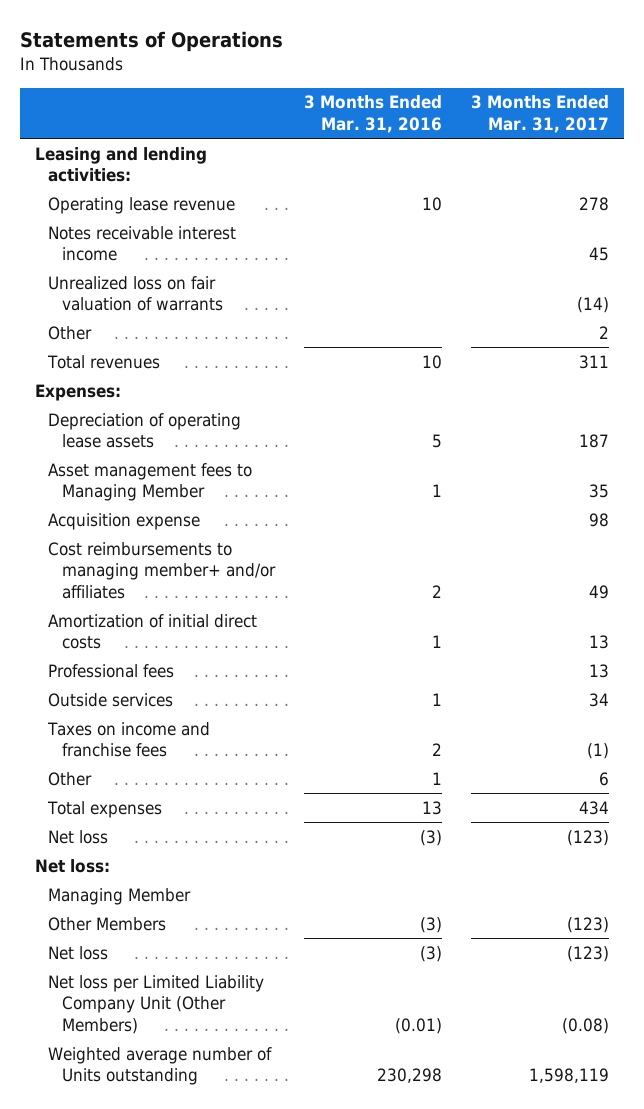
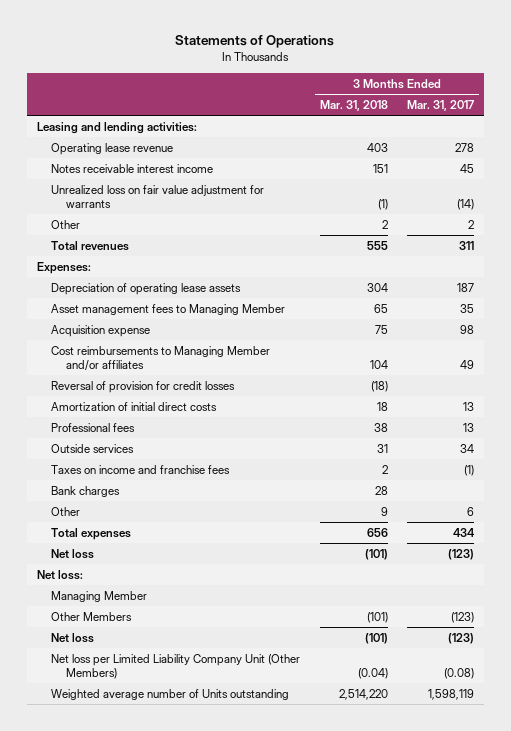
- | 3 Months Ended Mar. 31, 2016 | 3 Months Ended Mar. 31, 2017
+ | 3 Months Ended Mar. 31, 2018 | 3 Months Ended Mar. 31, 2017
- Unrealized loss on fair valuation of warrants | | (14)
+ Unrealized loss on fair value adjustment for warrants | (1) | (14)
- Cost reimbursements to managing member+ and/or affiliates | 2 | 49
+ Cost reimbursements to Managing Member and/or affiliates | 104 | 49
+ Reversal of provision for credit losses | (18) |
+ Bank charges | 28 |

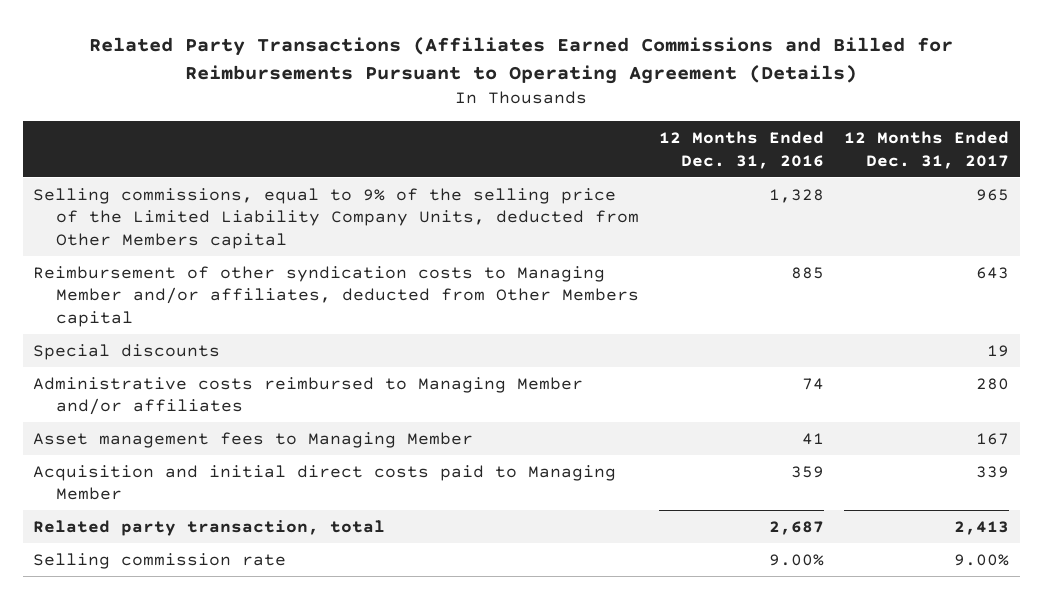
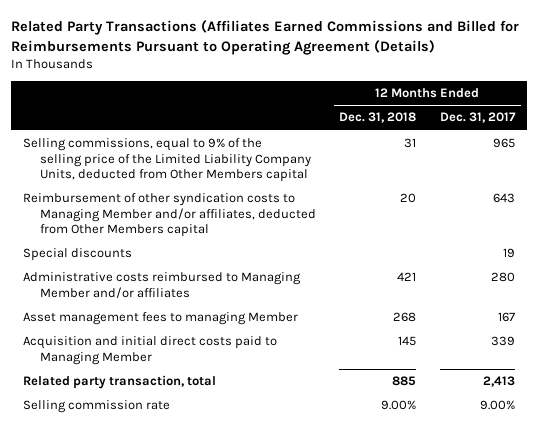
- | 12 Months Ended Dec. 31, 2016 | 12 Months Ended Dec. 31, 2017
+ | 12 Months Ended Dec. 31, 2018 | 12 Months Ended Dec. 31, 2017
- Asset management fees to Managing Member | 41 | 167
+ Asset management fees to managing Member | 268 | 167

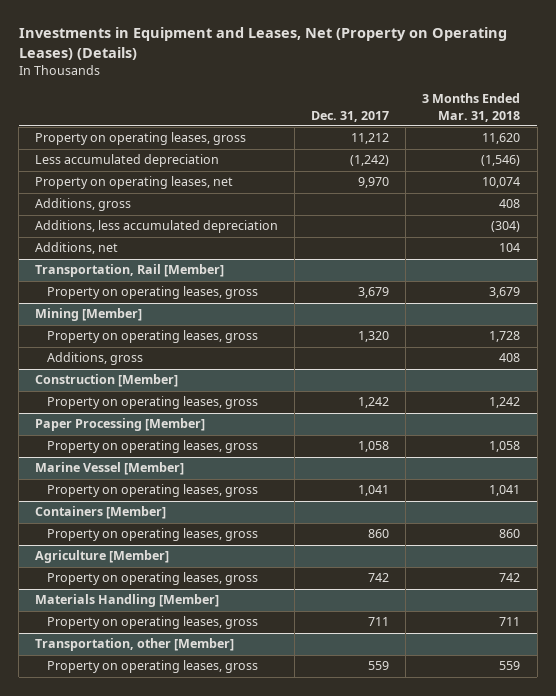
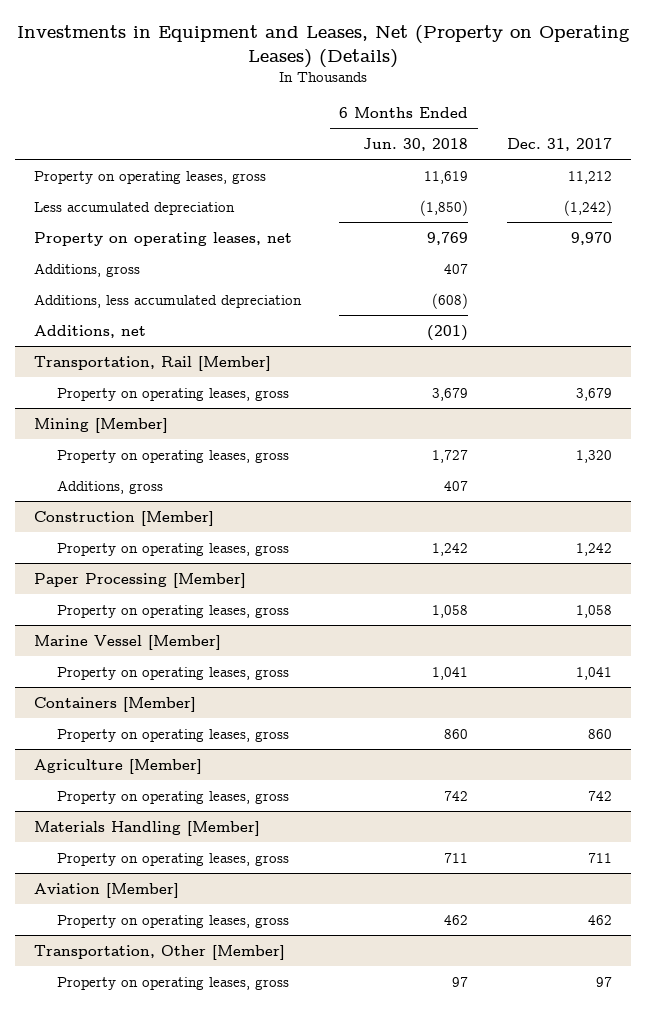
- | Dec. 31, 2017 | 3 Months Ended Mar. 31, 2018
+ | 6 Months Ended Jun. 30, 2018 | Dec. 31, 2017
- Transportation, other [Member]
- Property on operating leases, gross | 559 | 559
+ Aviation [Member]
+ Property on operating leases, gross | 462 | 462
+ Transportation, Other [Member]
+ Property on operating leases, gross | 97 | 97

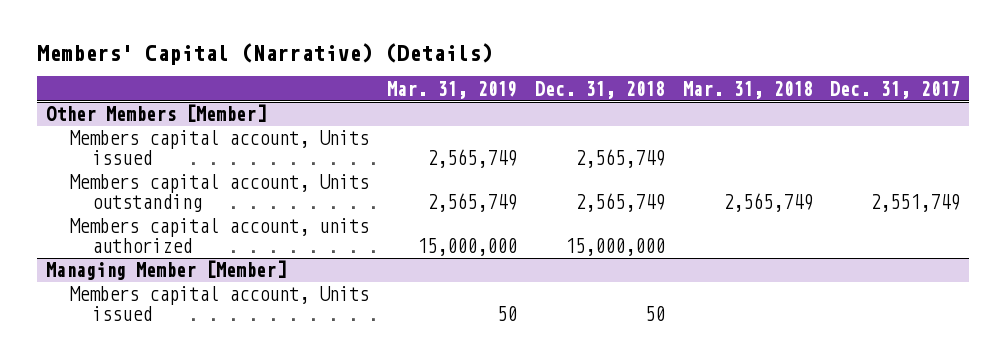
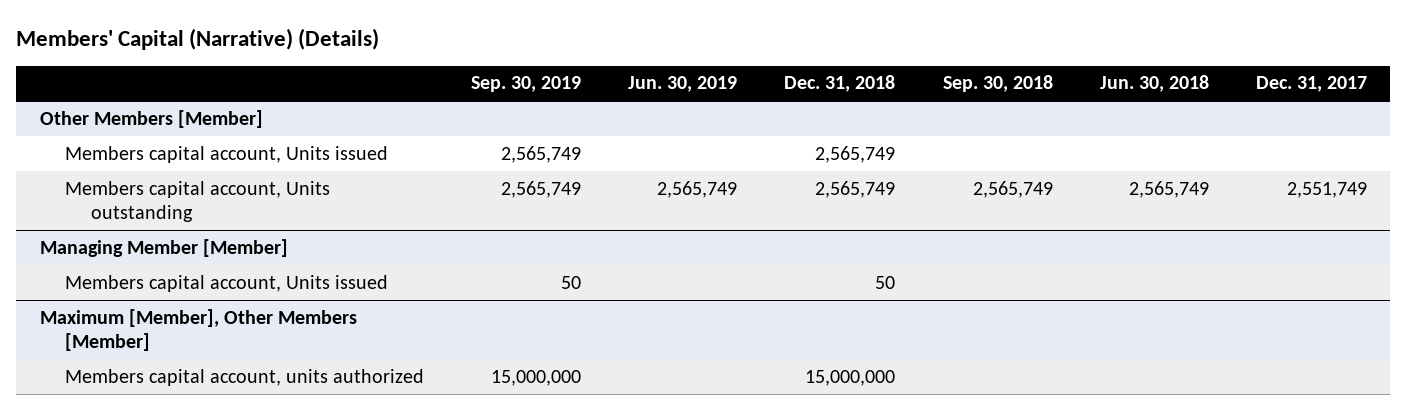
- | Mar. 31, 2019 | Dec. 31, 2018 | Mar. 31, 2018 | Dec. 31, 2017
+ | Sep. 30, 2019 | Jun. 30, 2019 | Dec. 31, 2018 | Sep. 30, 2018 | Jun. 30, 2018 | Dec. 31, 2017
@ Other Members [Member]
- Members capital account, units authorized | 15,000,000 | 15,000,000 | |
+ Maximum [Member], Other Members [Member]
+ Members capital account, units authorized | 15,000,000 | | 15,000,000 | | |

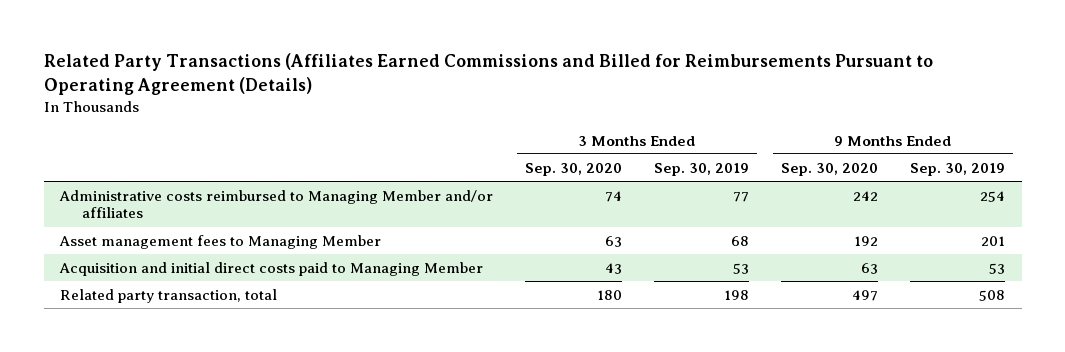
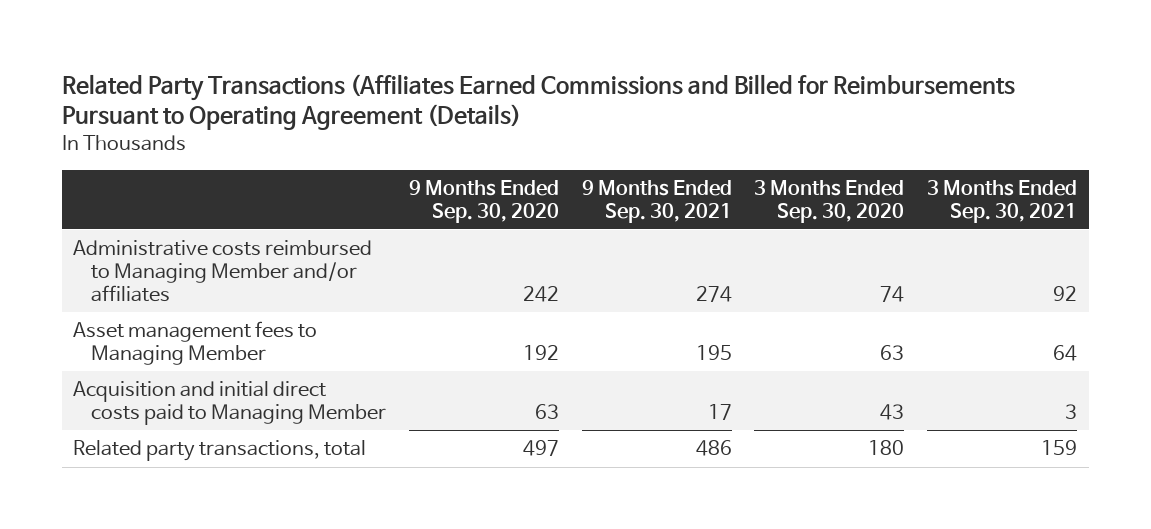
- | 3 Months Ended Sep. 30, 2020 | 3 Months Ended Sep. 30, 2019 | 9 Months Ended Sep. 30, 2020 | 9 Months Ended Sep. 30, 2019
+ | 9 Months Ended Sep. 30, 2020 | 9 Months Ended Sep. 30, 2021 | 3 Months Ended Sep. 30, 2020 | 3 Months Ended Sep. 30, 2021
- Related party transaction, total | 180 | 198 | 497 | 508
+ Related party transactions, total | 497 | 486 | 180 | 159

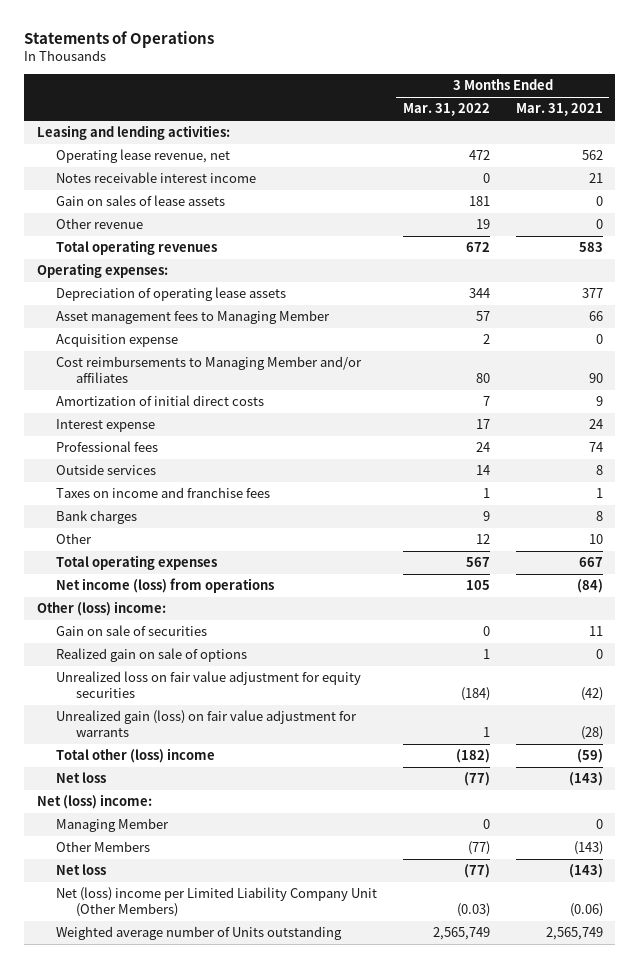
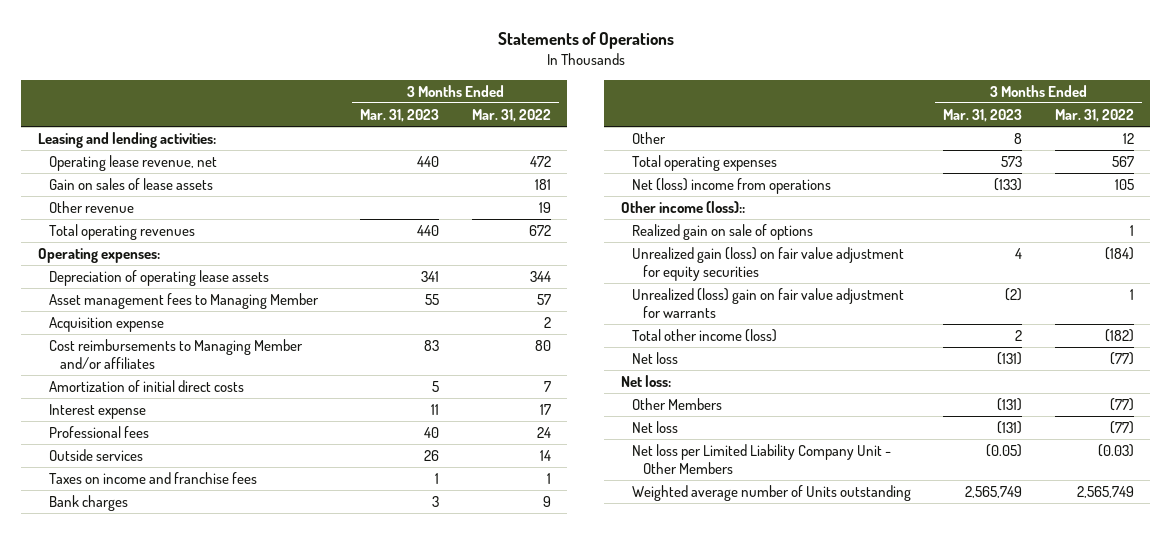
- | 3 Months Ended Mar. 31, 2022 | 3 Months Ended Mar. 31, 2021
+ | 3 Months Ended Mar. 31, 2023 | 3 Months Ended Mar. 31, 2022
- Notes receivable interest income | 0 | 21
- Net income (loss) from operations | 105 | (84)
- Other (loss) income:
- Gain on sale of securities | 0 | 11
+ Net (loss) income from operations | (133) | 105
+ Other income (loss)::
- Unrealized loss on fair value adjustment for equity securities | (184) | (42)
- Unrealized gain (loss) on fair value adjustment for warrants | 1 | (28)
- Total other (loss) income | (182) | (59)
+ Unrealized gain (loss) on fair value adjustment for equity securities | 4 | (184)
+ Unrealized (loss) gain on fair value adjustment for warrants | (2) | 1
+ Total other income (loss) | 2 | (182)
- Net (loss) income:
- Managing Member | 0 | 0
+ Net loss:
- Net (loss) income per Limited Liability Company Unit (Other Members) | (0.03) | (0.06)
+ Net loss per Limited Liability Company Unit - Other Members | (0.05) | (0.03)

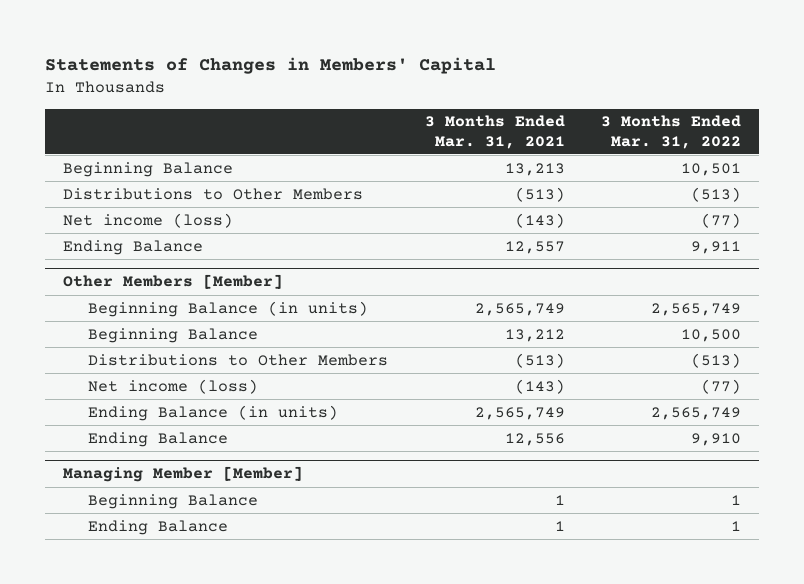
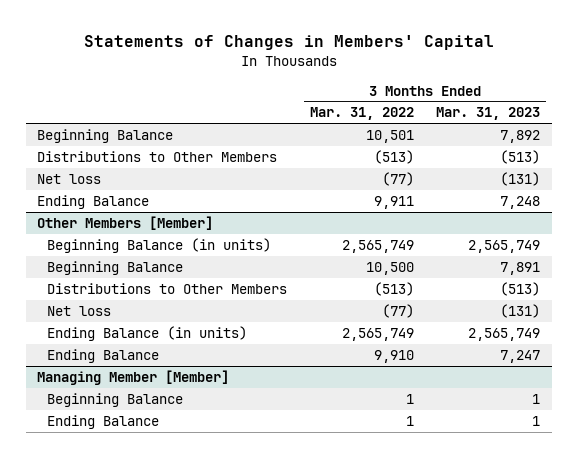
- | 3 Months Ended Mar. 31, 2021 | 3 Months Ended Mar. 31, 2022
+ | 3 Months Ended Mar. 31, 2022 | 3 Months Ended Mar. 31, 2023
- Net income (loss) | (143) | (77)
+ Net loss | (77) | (131)
@ Other Members [Member]
- Net income (loss) | (143) | (77)
+ Net loss | (77) | (131)

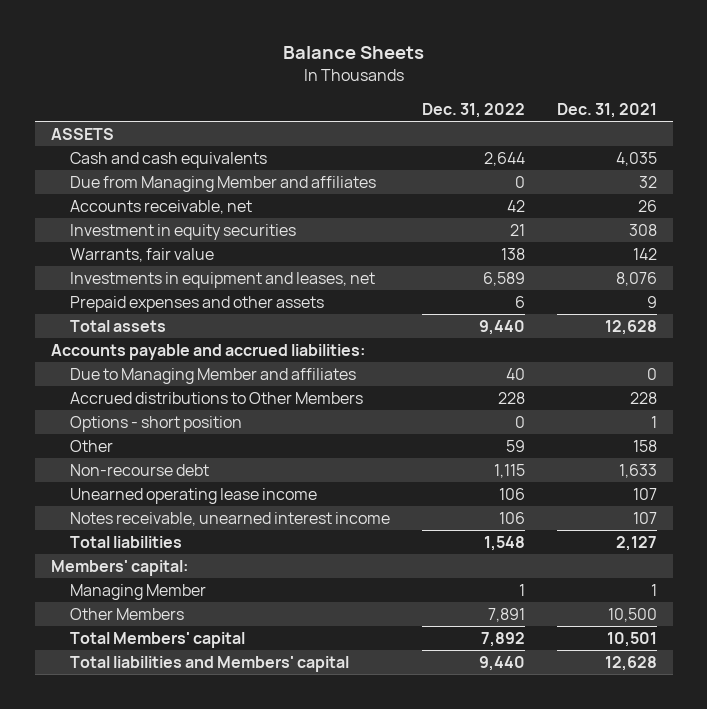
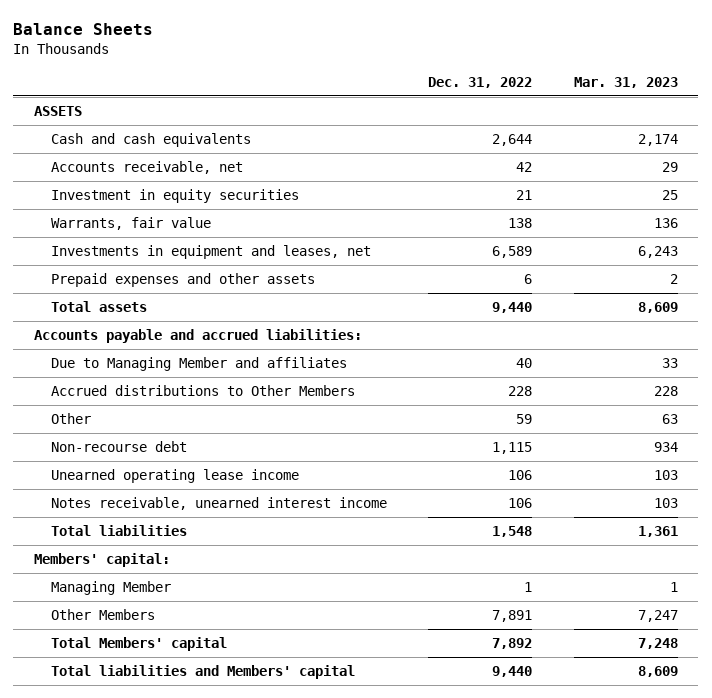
- | Dec. 31, 2022 | Dec. 31, 2021
+ | Dec. 31, 2022 | Mar. 31, 2023
- Due from Managing Member and affiliates | 0 | 32
- Options - short position | 0 | 1

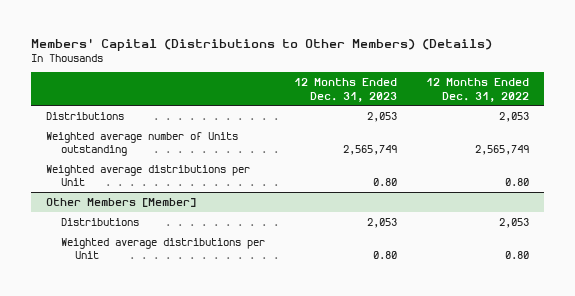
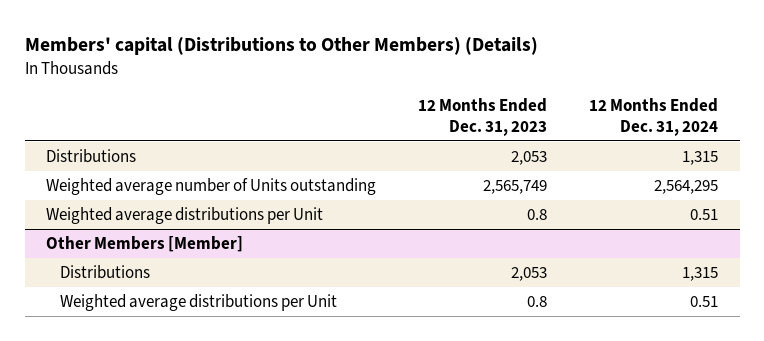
- Members' Capital (Distributions to Other Members) (Details)
+ Members' capital (Distributions to Other Members) (Details)
- | 12 Months Ended Dec. 31, 2023 | 12 Months Ended Dec. 31, 2022
+ | 12 Months Ended Dec. 31, 2023 | 12 Months Ended Dec. 31, 2024
- Weighted average distributions per Unit | 0.80 | 0.80
+ Weighted average distributions per Unit | 0.8 | 0.51
@ Other Members [Member]
- Weighted average distributions per Unit | 0.80 | 0.80
+ Weighted average distributions per Unit | 0.8 | 0.51

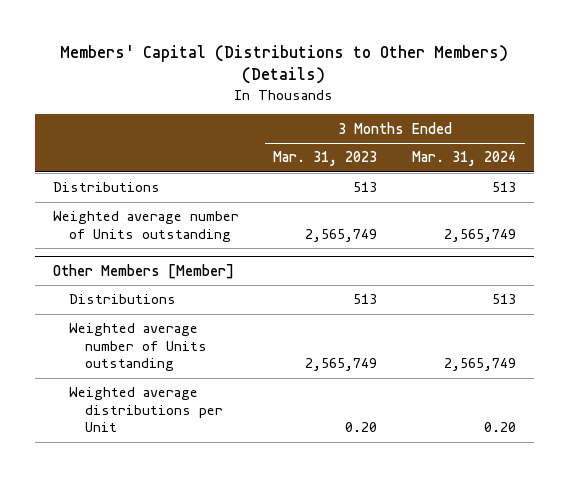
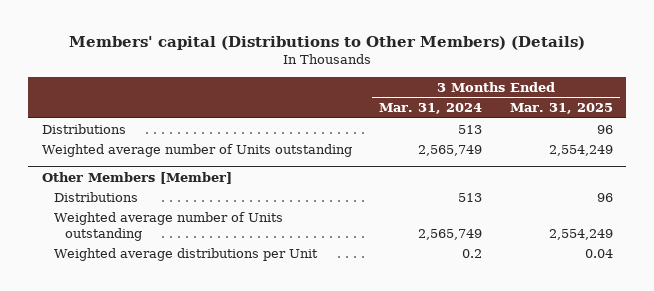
- Members' Capital (Distributions to Other Members) (Details)
+ Members' capital (Distributions to Other Members) (Details)
- | 3 Months Ended Mar. 31, 2023 | 3 Months Ended Mar. 31, 2024
+ | 3 Months Ended Mar. 31, 2024 | 3 Months Ended Mar. 31, 2025
@ Other Members [Member]
- Weighted average distributions per Unit | 0.20 | 0.20
+ Weighted average distributions per Unit | 0.2 | 0.04

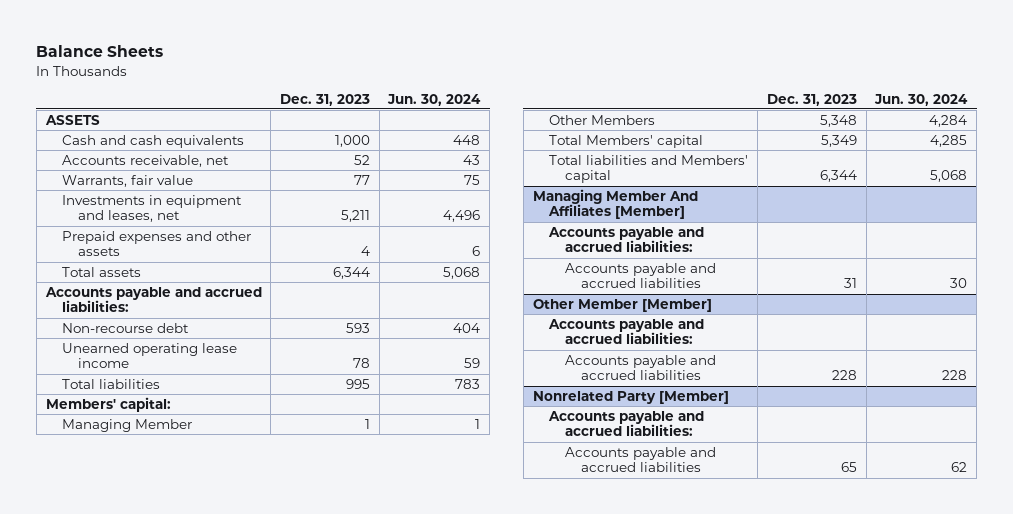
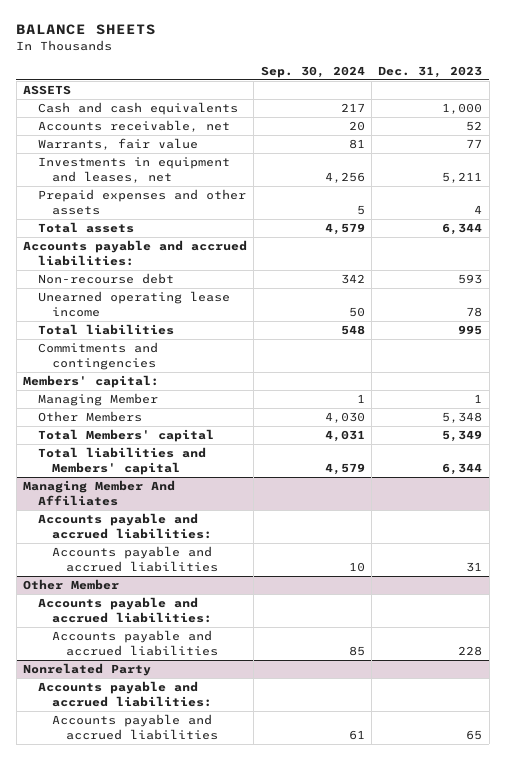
- Balance Sheets
+ BALANCE SHEETS
- | Dec. 31, 2023 | Jun. 30, 2024
+ | Sep. 30, 2024 | Dec. 31, 2023
+ Commitments and contingencies
- Managing Member And Affiliates [Member]
+ Managing Member And Affiliates
- Other Member [Member]
+ Other Member
- Nonrelated Party [Member]
+ Nonrelated Party

